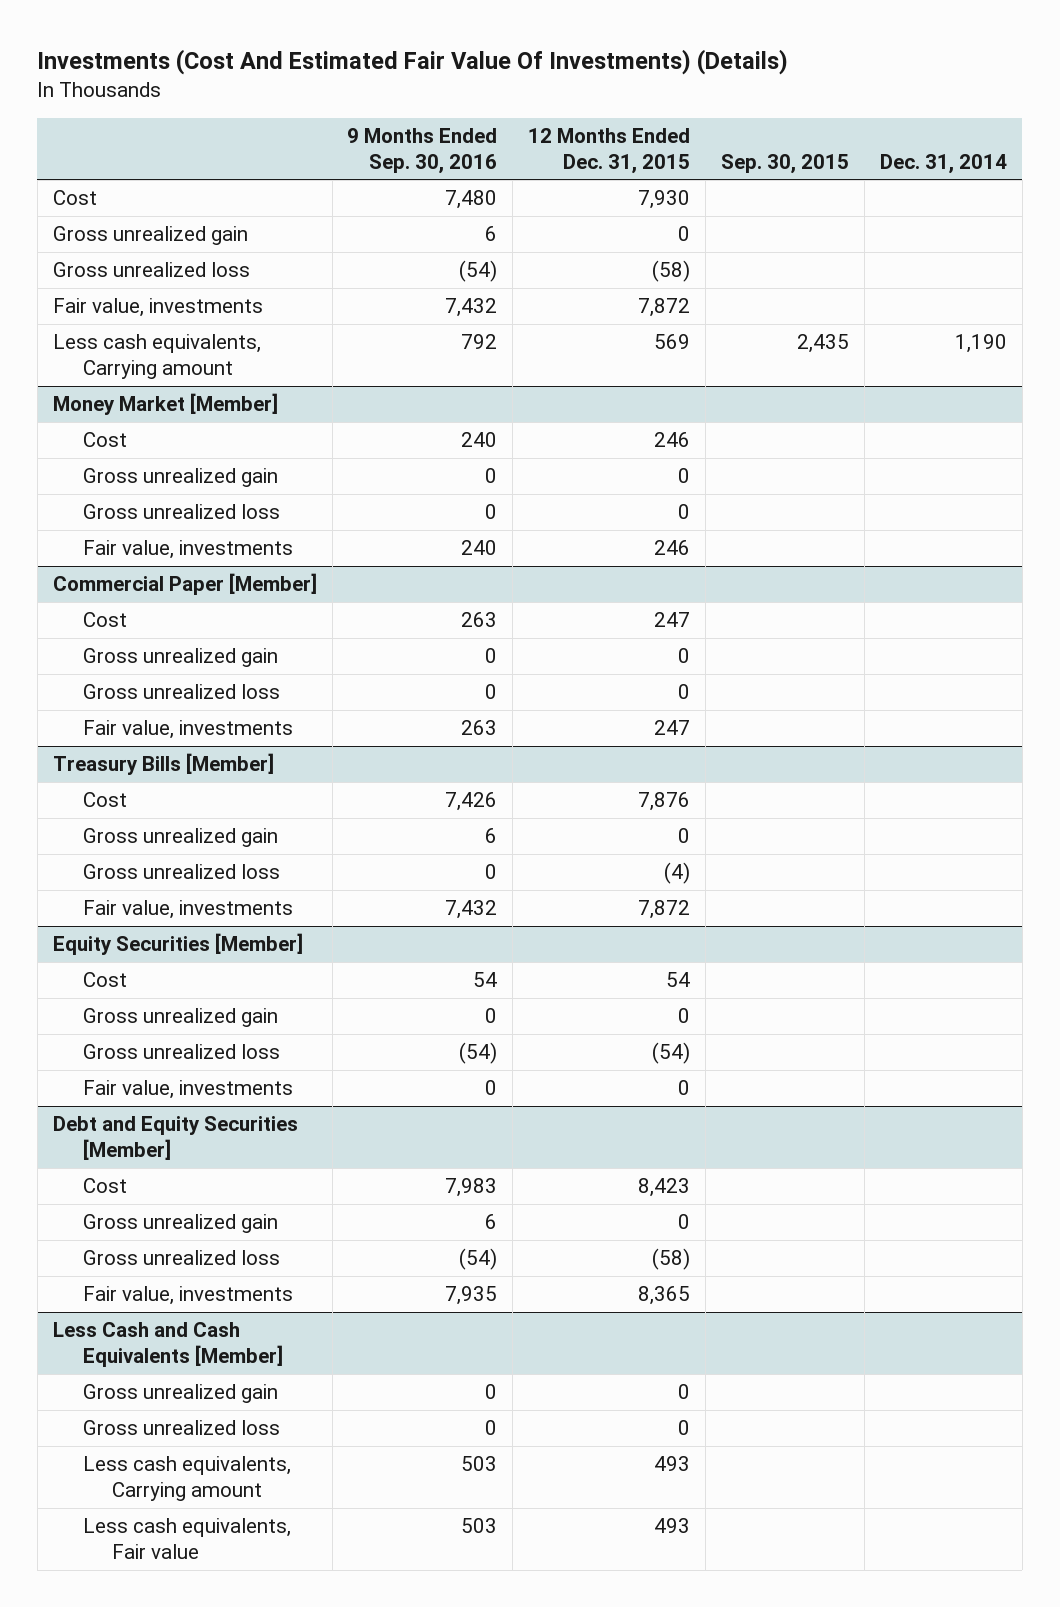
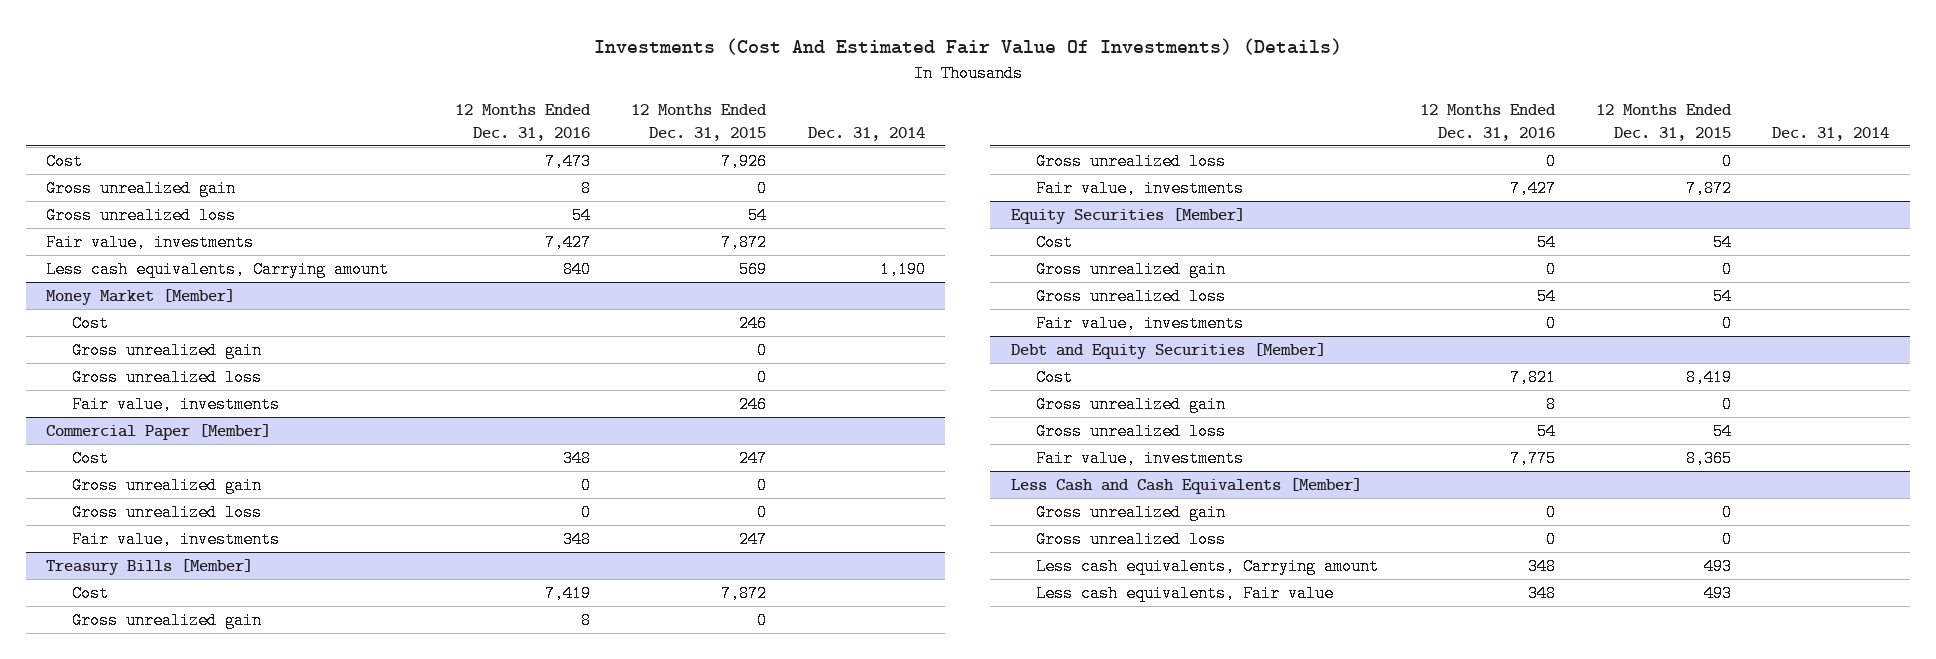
- | 9 Months Ended Sep. 30, 2016 | 12 Months Ended Dec. 31, 2015 | Sep. 30, 2015 | Dec. 31, 2014
+ | 12 Months Ended Dec. 31, 2016 | 12 Months Ended Dec. 31, 2015 | Dec. 31, 2014
- Cost | 7,480 | 7,930 | |
+ Cost | 7,473 | 7,926 |
- Gross unrealized loss | (54) | (58) | |
+ Gross unrealized loss | 54 | 54 |
@ Treasury Bills [Member]
- Cost | 7,426 | 7,876 | |
+ Cost | 7,419 | 7,872 |
- Gross unrealized loss | 0 | (4) | |
+ Gross unrealized loss | 0 | 0 |
@ Equity Securities [Member]
- Gross unrealized loss | (54) | (54) | |
+ Gross unrealized loss | 54 | 54 |
@ Debt and Equity Securities [Member]
- Cost | 7,983 | 8,423 | |
+ Cost | 7,821 | 8,419 |
- Gross unrealized loss | (54) | (58) | |
+ Gross unrealized loss | 54 | 54 |

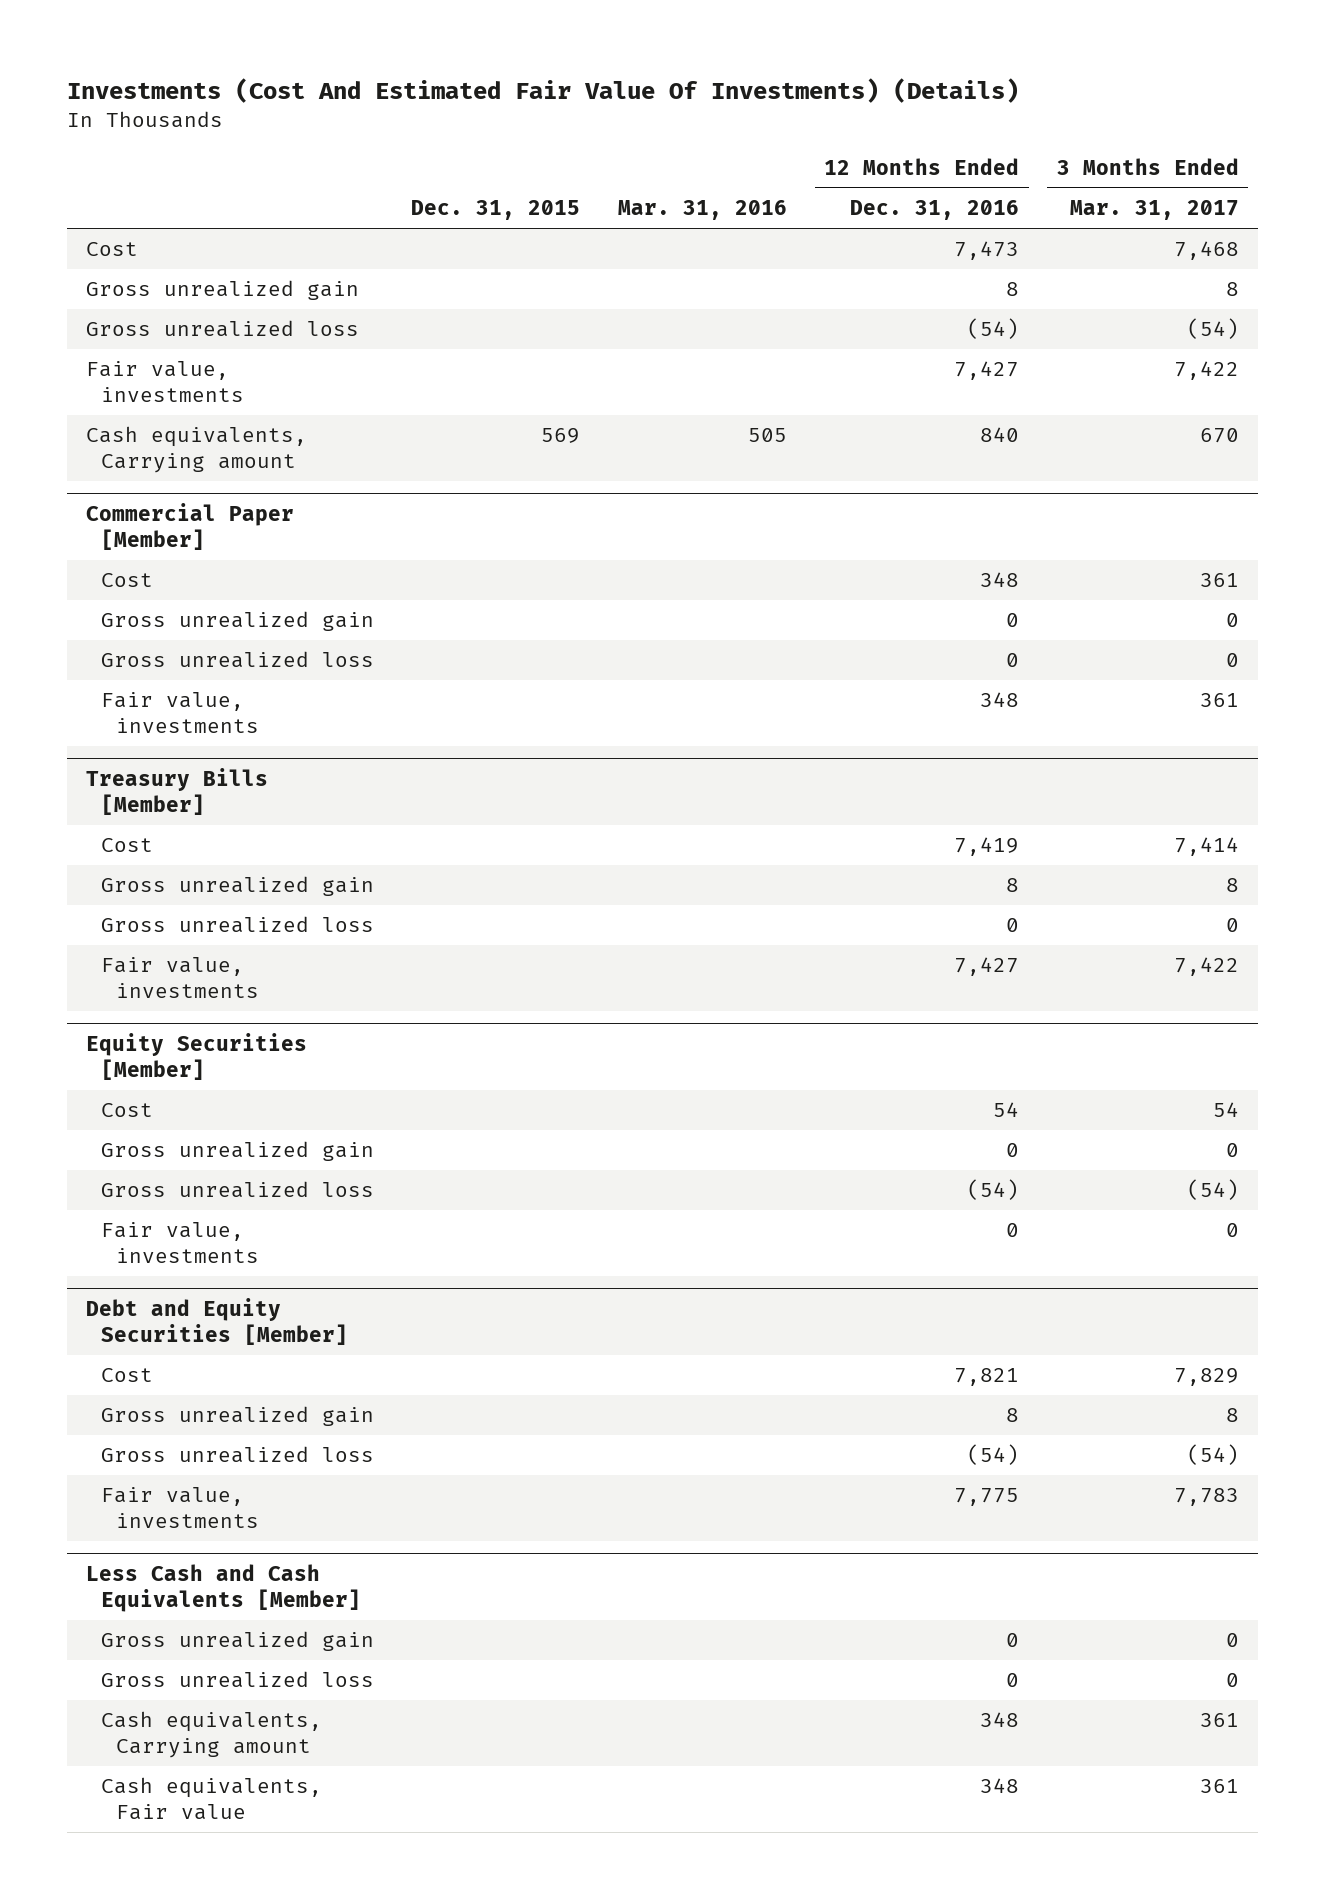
- | 12 Months Ended Dec. 31, 2016 | 12 Months Ended Dec. 31, 2015 | Dec. 31, 2014
+ | Dec. 31, 2015 | Mar. 31, 2016 | 12 Months Ended Dec. 31, 2016 | 3 Months Ended Mar. 31, 2017
- Gross unrealized loss | 54 | 54 |
+ Gross unrealized loss | | | (54) | (54)
- Less cash equivalents, Carrying amount | 840 | 569 | 1,190
- Money Market [Member]
- Cost | | 246 |
- Gross unrealized gain | | 0 |
- Gross unrealized loss | | 0 |
- Fair value, investments | | 246 |
+ Cash equivalents, Carrying amount | 569 | 505 | 840 | 670
@ Equity Securities [Member]
- Gross unrealized loss | 54 | 54 |
+ Gross unrealized loss | | | (54) | (54)
@ Debt and Equity Securities [Member]
- Gross unrealized loss | 54 | 54 |
+ Gross unrealized loss | | | (54) | (54)
@ Less Cash and Cash Equivalents [Member]
- Less cash equivalents, Carrying amount | 348 | 493 |
- Less cash equivalents, Fair value | 348 | 493 |
+ Cash equivalents, Carrying amount | | | 348 | 361
+ Cash equivalents, Fair value | | | 348 | 361

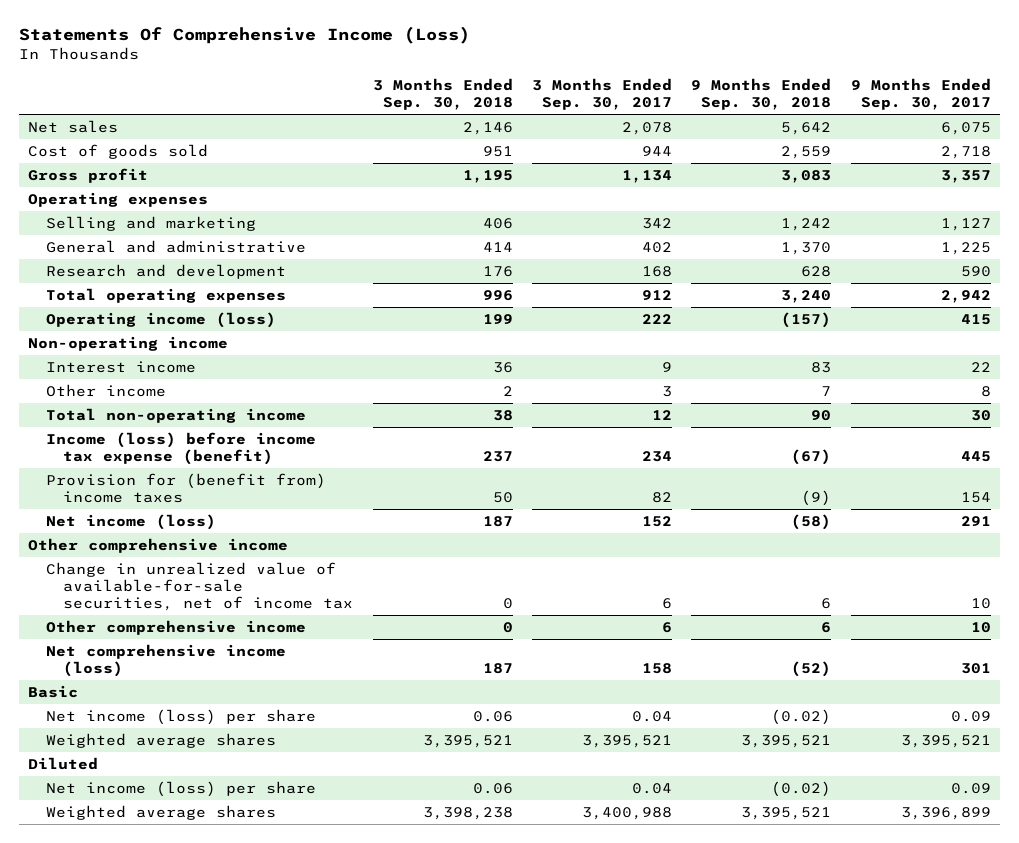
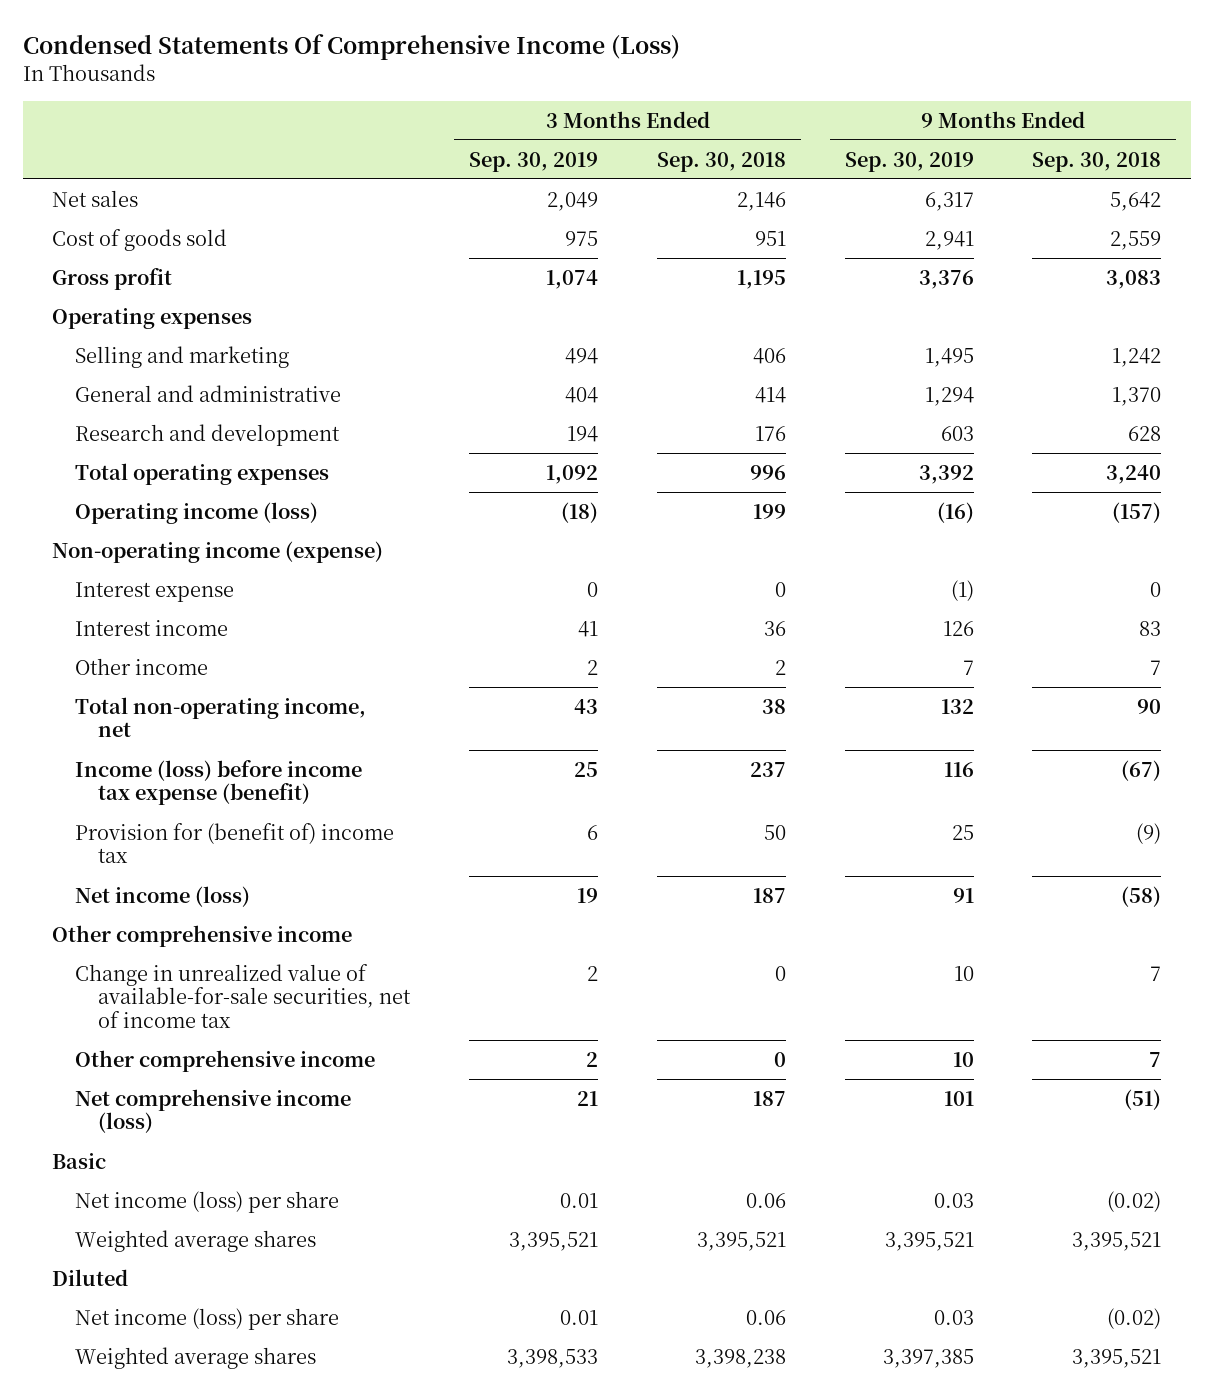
- Statements Of Comprehensive Income (Loss)
+ Condensed Statements Of Comprehensive Income (Loss)
- | 3 Months Ended Sep. 30, 2018 | 3 Months Ended Sep. 30, 2017 | 9 Months Ended Sep. 30, 2018 | 9 Months Ended Sep. 30, 2017
+ | 3 Months Ended Sep. 30, 2019 | 3 Months Ended Sep. 30, 2018 | 9 Months Ended Sep. 30, 2019 | 9 Months Ended Sep. 30, 2018
- Non-operating income
+ Non-operating income (expense)
+ Interest expense | 0 | 0 | (1) | 0
- Total non-operating income | 38 | 12 | 90 | 30
+ Total non-operating income, net | 43 | 38 | 132 | 90
- Provision for (benefit from) income taxes | 50 | 82 | (9) | 154
+ Provision for (benefit of) income tax | 6 | 50 | 25 | (9)
- Change in unrealized value of available-for-sale securities, net of income tax | 0 | 6 | 6 | 10
- Other comprehensive income | 0 | 6 | 6 | 10
- Net comprehensive income (loss) | 187 | 158 | (52) | 301
+ Change in unrealized value of available-for-sale securities, net of income tax | 2 | 0 | 10 | 7
+ Other comprehensive income | 2 | 0 | 10 | 7
+ Net comprehensive income (loss) | 21 | 187 | 101 | (51)

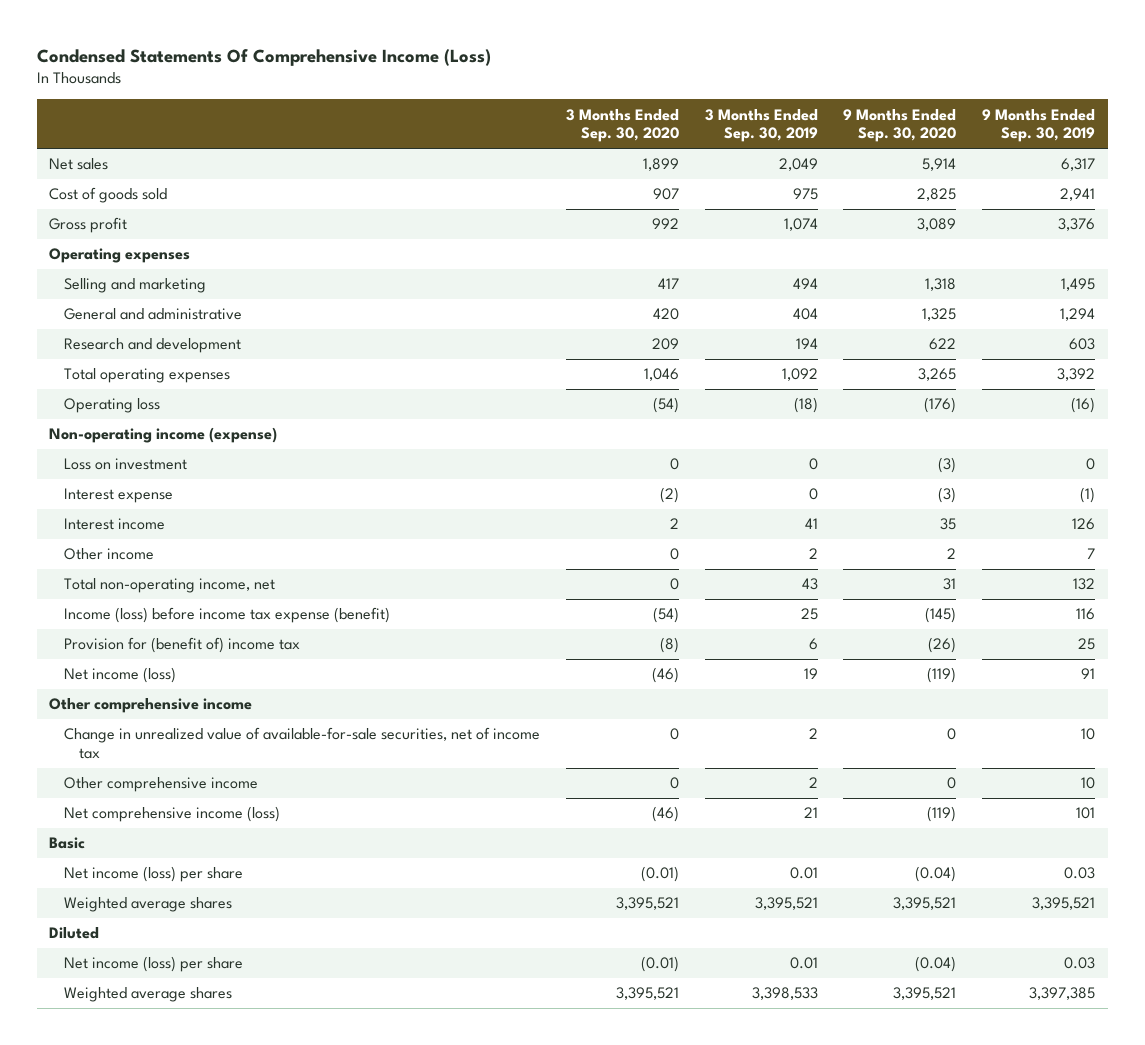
- | 3 Months Ended Sep. 30, 2019 | 3 Months Ended Sep. 30, 2018 | 9 Months Ended Sep. 30, 2019 | 9 Months Ended Sep. 30, 2018
+ | 3 Months Ended Sep. 30, 2020 | 3 Months Ended Sep. 30, 2019 | 9 Months Ended Sep. 30, 2020 | 9 Months Ended Sep. 30, 2019
- Operating income (loss) | (18) | 199 | (16) | (157)
+ Operating loss | (54) | (18) | (176) | (16)
+ Loss on investment | 0 | 0 | (3) | 0

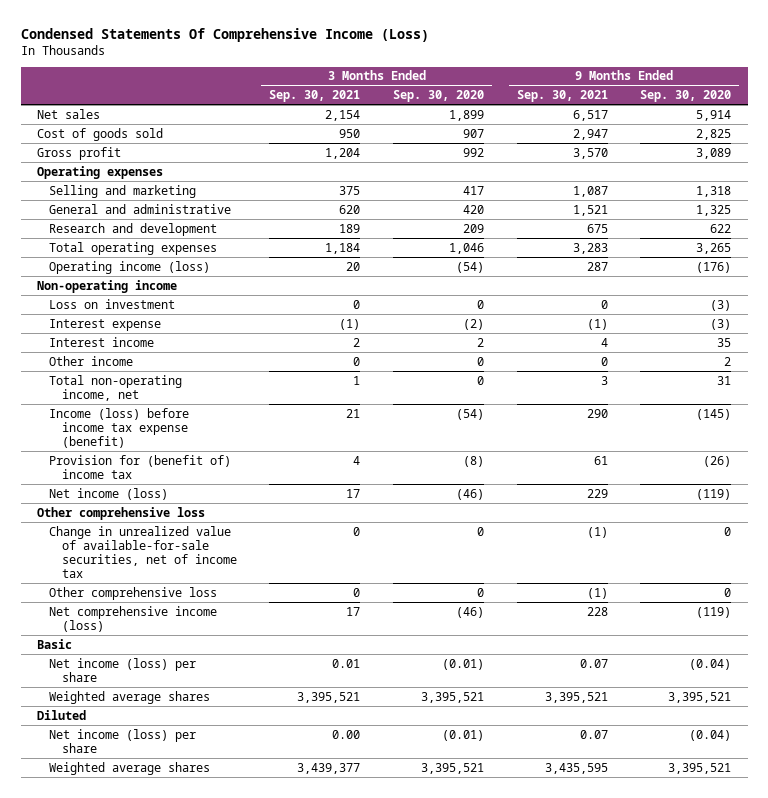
- | 3 Months Ended Sep. 30, 2020 | 3 Months Ended Sep. 30, 2019 | 9 Months Ended Sep. 30, 2020 | 9 Months Ended Sep. 30, 2019
+ | 3 Months Ended Sep. 30, 2021 | 3 Months Ended Sep. 30, 2020 | 9 Months Ended Sep. 30, 2021 | 9 Months Ended Sep. 30, 2020
- Operating loss | (54) | (18) | (176) | (16)
- Non-operating income (expense)
+ Operating income (loss) | 20 | (54) | 287 | (176)
+ Non-operating income
- Other comprehensive income
+ Other comprehensive loss
- Other comprehensive income | 0 | 2 | 0 | 10
+ Other comprehensive loss | 0 | 0 | (1) | 0

